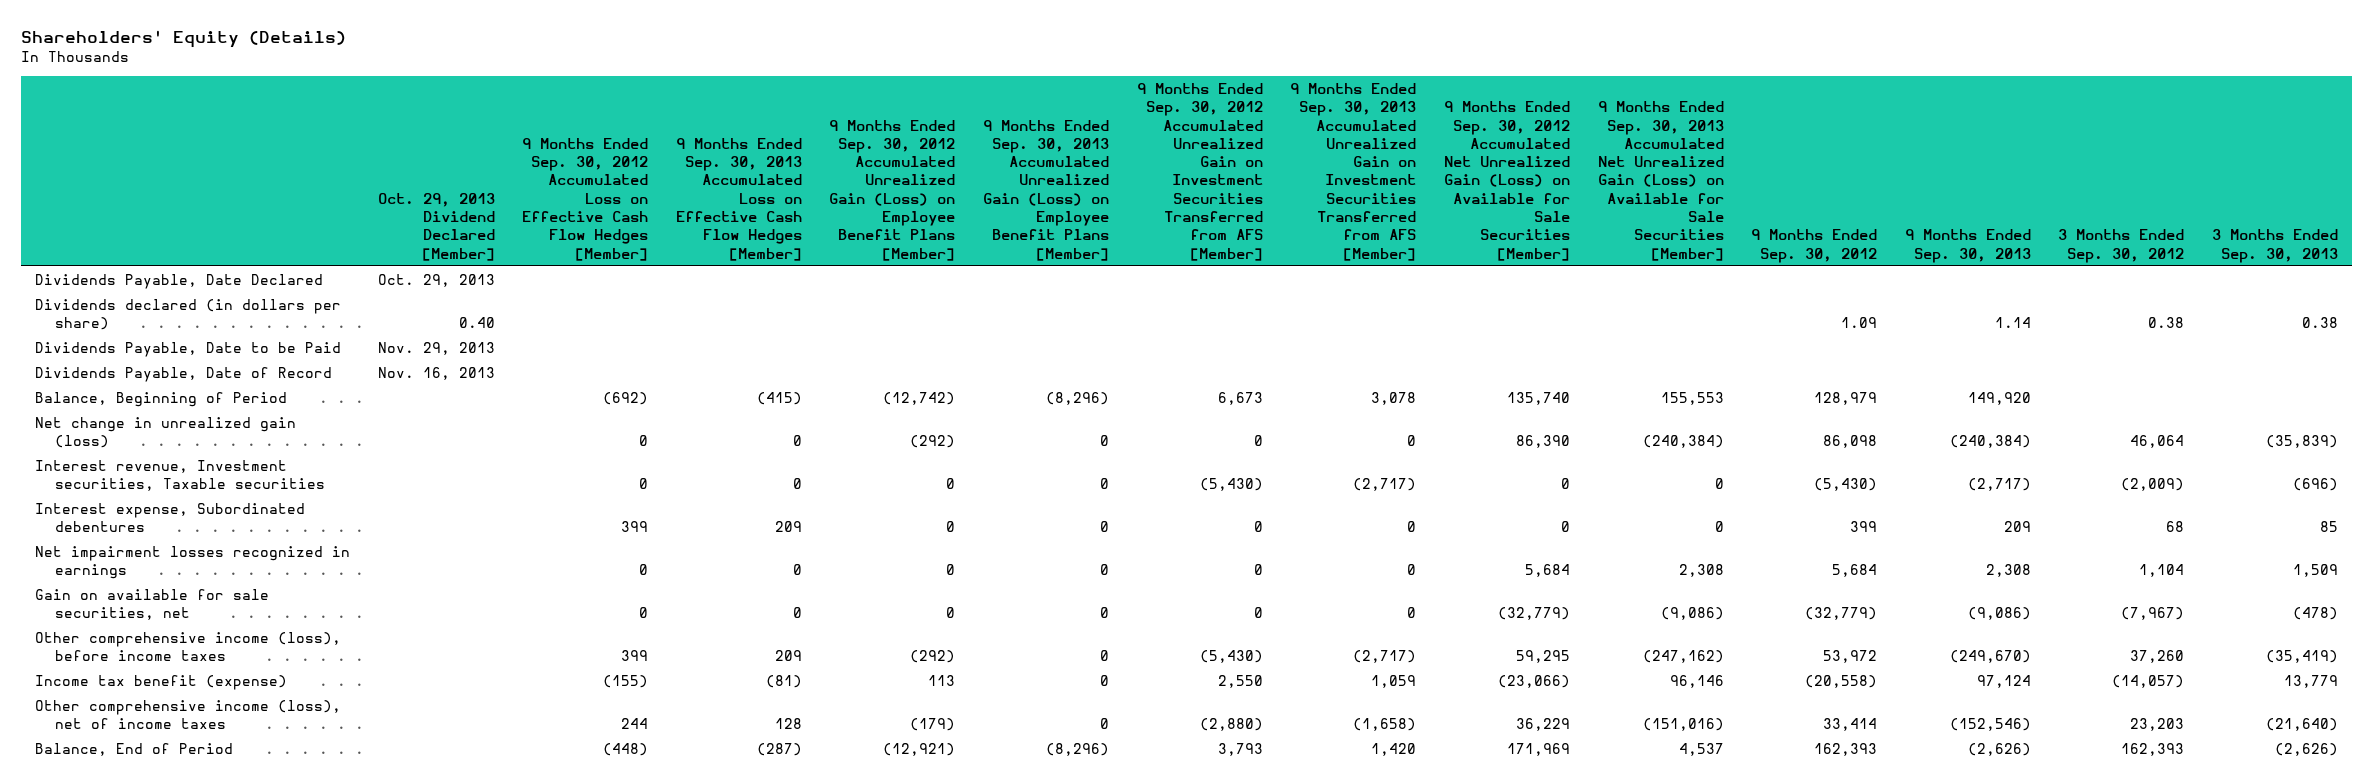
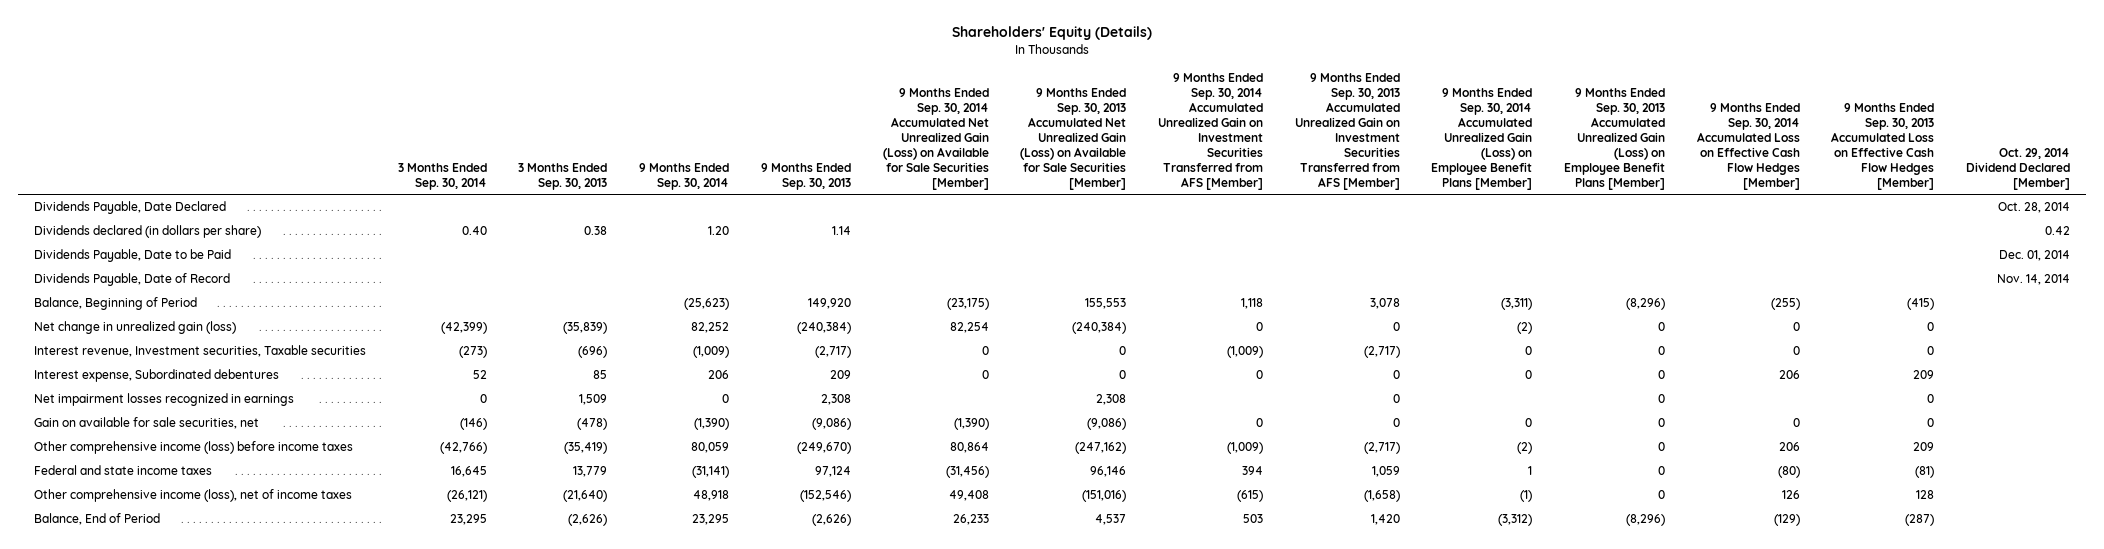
- | Oct. 29, 2013 Dividend Declared [Member] | 9 Months Ended Sep. 30, 2012 Accumulated Loss on Effective Cash Flow Hedges [Member] | 9 Months Ended Sep. 30, 2013 Accumulated Loss on Effective Cash Flow Hedges [Member] | 9 Months Ended Sep. 30, 2012 Accumulated Unrealized Gain (Loss) on Employee Benefit Plans [Member] | 9 Months Ended Sep. 30, 2013 Accumulated Unrealized Gain (Loss) on Employee Benefit Plans [Member] | 9 Months Ended Sep. 30, 2012 Accumulated Unrealized Gain on Investment Securities Transferred from AFS [Member] | 9 Months Ended Sep. 30, 2013 Accumulated Unrealized Gain on Investment Securities Transferred from AFS [Member] | 9 Months Ended Sep. 30, 2012 Accumulated Net Unrealized Gain (Loss) on Available for Sale Securities [Member] | 9 Months Ended Sep. 30, 2013 Accumulated Net Unrealized Gain (Loss) on Available for Sale Securities [Member] | 9 Months Ended Sep. 30, 2012 | 9 Months Ended Sep. 30, 2013 | 3 Months Ended Sep. 30, 2012 | 3 Months Ended Sep. 30, 2013
+ | 3 Months Ended Sep. 30, 2014 | 3 Months Ended Sep. 30, 2013 | 9 Months Ended Sep. 30, 2014 | 9 Months Ended Sep. 30, 2013 | 9 Months Ended Sep. 30, 2014 Accumulated Net Unrealized Gain (Loss) on Available for Sale Securities [Member] | 9 Months Ended Sep. 30, 2013 Accumulated Net Unrealized Gain (Loss) on Available for Sale Securities [Member] | 9 Months Ended Sep. 30, 2014 Accumulated Unrealized Gain on Investment Securities Transferred from AFS [Member] | 9 Months Ended Sep. 30, 2013 Accumulated Unrealized Gain on Investment Securities Transferred from AFS [Member] | 9 Months Ended Sep. 30, 2014 Accumulated Unrealized Gain (Loss) on Employee Benefit Plans [Member] | 9 Months Ended Sep. 30, 2013 Accumulated Unrealized Gain (Loss) on Employee Benefit Plans [Member] | 9 Months Ended Sep. 30, 2014 Accumulated Loss on Effective Cash Flow Hedges [Member] | 9 Months Ended Sep. 30, 2013 Accumulated Loss on Effective Cash Flow Hedges [Member] | Oct. 29, 2014 Dividend Declared [Member]
- Other comprehensive income (loss), before income taxes | | 399 | 209 | (292) | 0 | (5,430) | (2,717) | 59,295 | (247,162) | 53,972 | (249,670) | 37,260 | (35,419)
- Income tax benefit (expense) | | (155) | (81) | 113 | 0 | 2,550 | 1,059 | (23,066) | 96,146 | (20,558) | 97,124 | (14,057) | 13,779
+ Other comprehensive income (loss) before income taxes | (42,766) | (35,419) | 80,059 | (249,670) | 80,864 | (247,162) | (1,009) | (2,717) | (2) | 0 | 206 | 209 |
+ Federal and state income taxes | 16,645 | 13,779 | (31,141) | 97,124 | (31,456) | 96,146 | 394 | 1,059 | 1 | 0 | (80) | (81) |

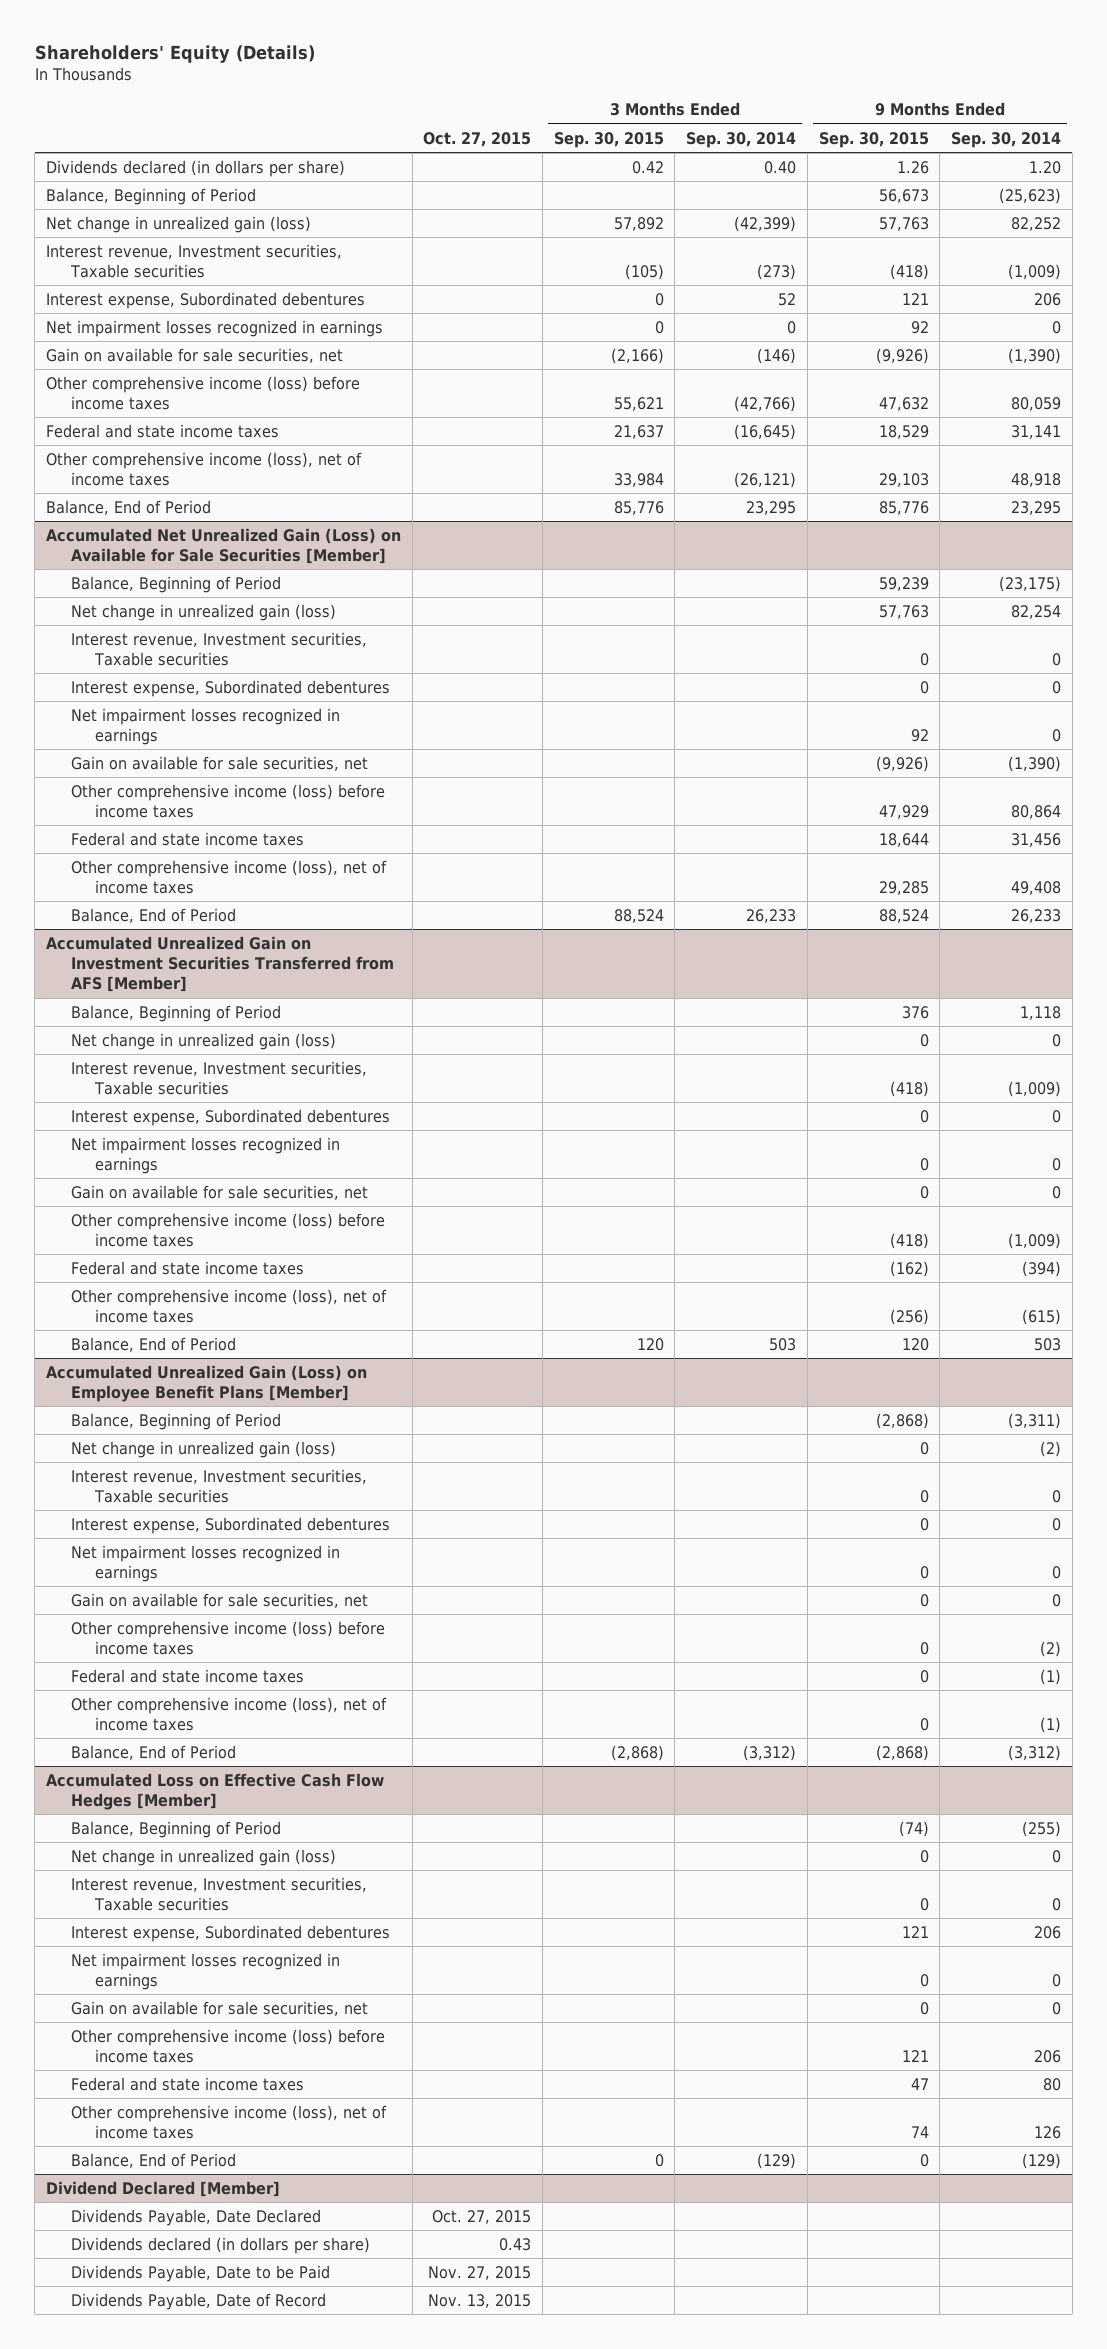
- | 3 Months Ended Sep. 30, 2014 | 3 Months Ended Sep. 30, 2013 | 9 Months Ended Sep. 30, 2014 | 9 Months Ended Sep. 30, 2013 | 9 Months Ended Sep. 30, 2014 Accumulated Net Unrealized Gain (Loss) on Available for Sale Securities [Member] | 9 Months Ended Sep. 30, 2013 Accumulated Net Unrealized Gain (Loss) on Available for Sale Securities [Member] | 9 Months Ended Sep. 30, 2014 Accumulated Unrealized Gain on Investment Securities Transferred from AFS [Member] | 9 Months Ended Sep. 30, 2013 Accumulated Unrealized Gain on Investment Securities Transferred from AFS [Member] | 9 Months Ended Sep. 30, 2014 Accumulated Unrealized Gain (Loss) on Employee Benefit Plans [Member] | 9 Months Ended Sep. 30, 2013 Accumulated Unrealized Gain (Loss) on Employee Benefit Plans [Member] | 9 Months Ended Sep. 30, 2014 Accumulated Loss on Effective Cash Flow Hedges [Member] | 9 Months Ended Sep. 30, 2013 Accumulated Loss on Effective Cash Flow Hedges [Member] | Oct. 29, 2014 Dividend Declared [Member]
+ | Oct. 27, 2015 | 3 Months Ended Sep. 30, 2015 | 3 Months Ended Sep. 30, 2014 | 9 Months Ended Sep. 30, 2015 | 9 Months Ended Sep. 30, 2014
- Dividends Payable, Date Declared | | | | | | | | | | | | | Oct. 28, 2014
- Dividends Payable, Date to be Paid | | | | | | | | | | | | | Dec. 01, 2014
- Dividends Payable, Date of Record | | | | | | | | | | | | | Nov. 14, 2014
- Federal and state income taxes | 16,645 | 13,779 | (31,141) | 97,124 | (31,456) | 96,146 | 394 | 1,059 | 1 | 0 | (80) | (81) |
+ Federal and state income taxes | | 21,637 | (16,645) | 18,529 | 31,141
+ Accumulated Net Unrealized Gain (Loss) on Available for Sale Securities [Member]
+ Balance, Beginning of Period | | | | 59,239 | (23,175)
+ Net change in unrealized gain (loss) | | | | 57,763 | 82,254
+ Interest revenue, Investment securities, Taxable securities | | | | 0 | 0
+ Interest expense, Subordinated debentures | | | | 0 | 0
+ Net impairment losses recognized in earnings | | | | 92 | 0
+ Gain on available for sale securities, net | | | | (9,926) | (1,390)
+ Other comprehensive income (loss) before income taxes | | | | 47,929 | 80,864
+ Federal and state income taxes | | | | 18,644 | 31,456
+ Other comprehensive income (loss), net of income taxes | | | | 29,285 | 49,408
+ Balance, End of Period | | 88,524 | 26,233 | 88,524 | 26,233
+ Accumulated Unrealized Gain on Investment Securities Transferred from AFS [Member]
+ Balance, Beginning of Period | | | | 376 | 1,118
+ Net change in unrealized gain (loss) | | | | 0 | 0
+ Interest revenue, Investment securities, Taxable securities | | | | (418) | (1,009)
+ Interest expense, Subordinated debentures | | | | 0 | 0
+ Net impairment losses recognized in earnings | | | | 0 | 0
+ Gain on available for sale securities, net | | | | 0 | 0
+ Other comprehensive income (loss) before income taxes | | | | (418) | (1,009)
+ Federal and state income taxes | | | | (162) | (394)
+ Other comprehensive income (loss), net of income taxes | | | | (256) | (615)
+ Balance, End of Period | | 120 | 503 | 120 | 503
+ Accumulated Unrealized Gain (Loss) on Employee Benefit Plans [Member]
+ Balance, Beginning of Period | | | | (2,868) | (3,311)
+ Net change in unrealized gain (loss) | | | | 0 | (2)
+ Interest revenue, Investment securities, Taxable securities | | | | 0 | 0
+ Interest expense, Subordinated debentures | | | | 0 | 0
+ Net impairment losses recognized in earnings | | | | 0 | 0
+ Gain on available for sale securities, net | | | | 0 | 0
+ Other comprehensive income (loss) before income taxes | | | | 0 | (2)
+ Federal and state income taxes | | | | 0 | (1)
+ Other comprehensive income (loss), net of income taxes | | | | 0 | (1)
+ Balance, End of Period | | (2,868) | (3,312) | (2,868) | (3,312)
+ Accumulated Loss on Effective Cash Flow Hedges [Member]
+ Balance, Beginning of Period | | | | (74) | (255)
+ Net change in unrealized gain (loss) | | | | 0 | 0
+ Interest revenue, Investment securities, Taxable securities | | | | 0 | 0
+ Interest expense, Subordinated debentures | | | | 121 | 206
+ Net impairment losses recognized in earnings | | | | 0 | 0
+ Gain on available for sale securities, net | | | | 0 | 0
+ Other comprehensive income (loss) before income taxes | | | | 121 | 206
+ Federal and state income taxes | | | | 47 | 80
+ Other comprehensive income (loss), net of income taxes | | | | 74 | 126
+ Balance, End of Period | | 0 | (129) | 0 | (129)
+ Dividend Declared [Member]
+ Dividends Payable, Date Declared | Oct. 27, 2015 | | | |
+ Dividends declared (in dollars per share) | 0.43 | | | |
+ Dividends Payable, Date to be Paid | Nov. 27, 2015 | | | |
+ Dividends Payable, Date of Record | Nov. 13, 2015 | | | |

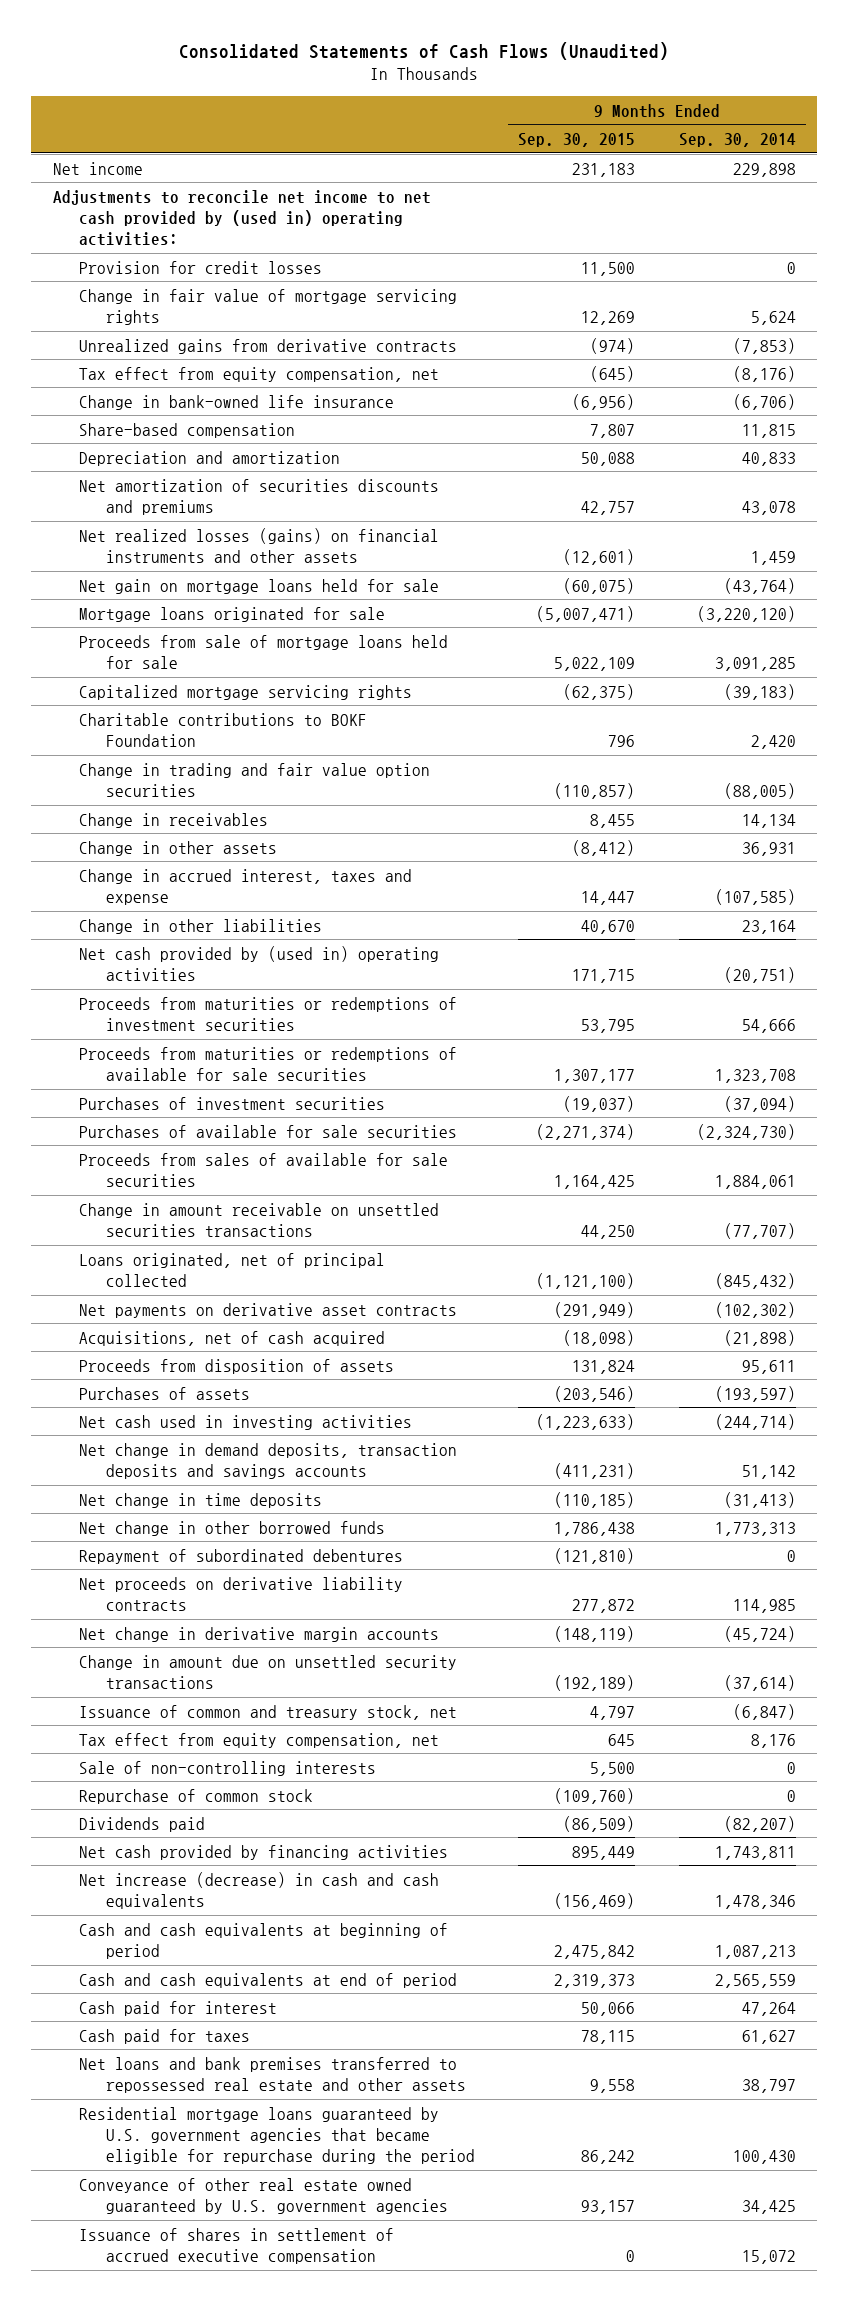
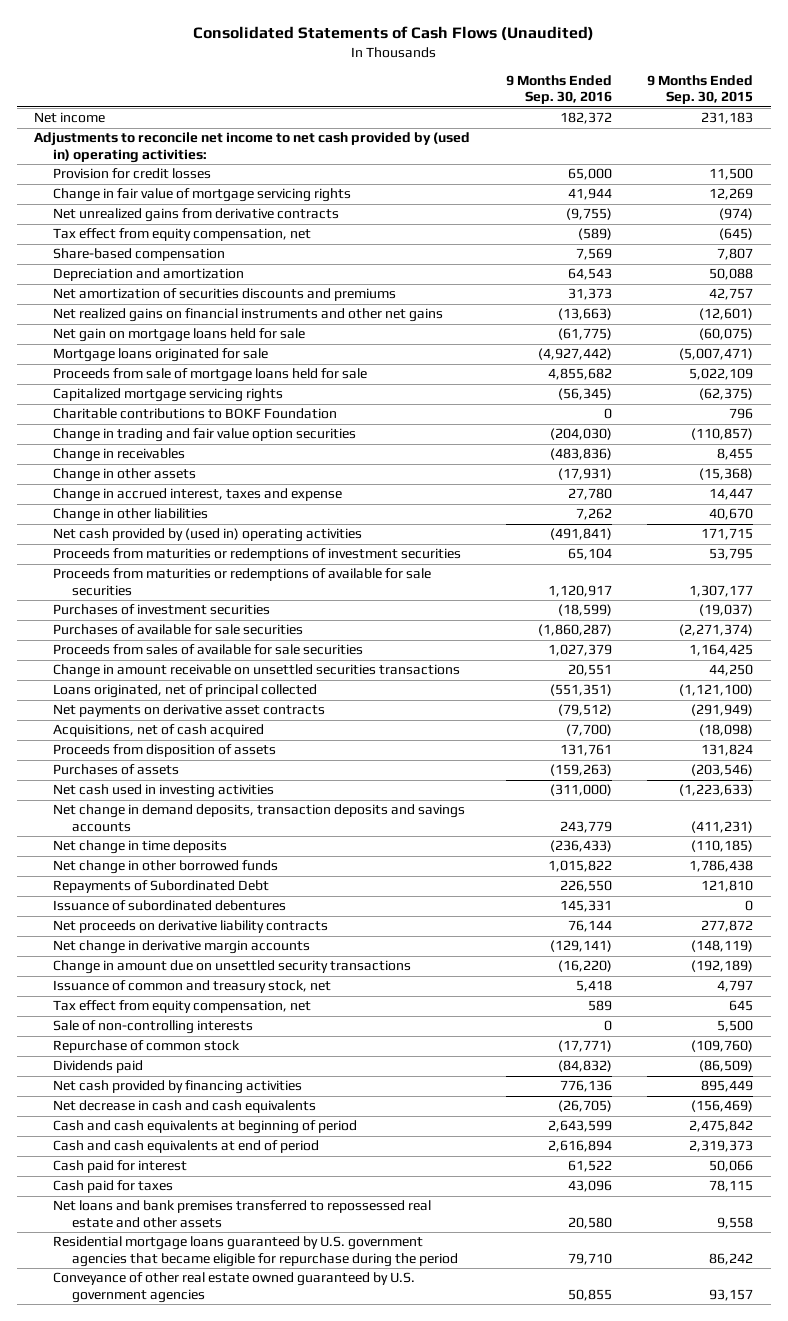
- | 9 Months Ended Sep. 30, 2015 | 9 Months Ended Sep. 30, 2014
+ | 9 Months Ended Sep. 30, 2016 | 9 Months Ended Sep. 30, 2015
- Unrealized gains from derivative contracts | (974) | (7,853)
+ Net unrealized gains from derivative contracts | (9,755) | (974)
- Change in bank-owned life insurance | (6,956) | (6,706)
- Net realized losses (gains) on financial instruments and other assets | (12,601) | 1,459
+ Net realized gains on financial instruments and other net gains | (13,663) | (12,601)
- Change in other assets | (8,412) | 36,931
+ Change in other assets | (17,931) | (15,368)
- Repayment of subordinated debentures | (121,810) | 0
+ Repayments of Subordinated Debt | 226,550 | 121,810
+ Issuance of subordinated debentures | 145,331 | 0
- Net increase (decrease) in cash and cash equivalents | (156,469) | 1,478,346
+ Net decrease in cash and cash equivalents | (26,705) | (156,469)
- Issuance of shares in settlement of accrued executive compensation | 0 | 15,072

